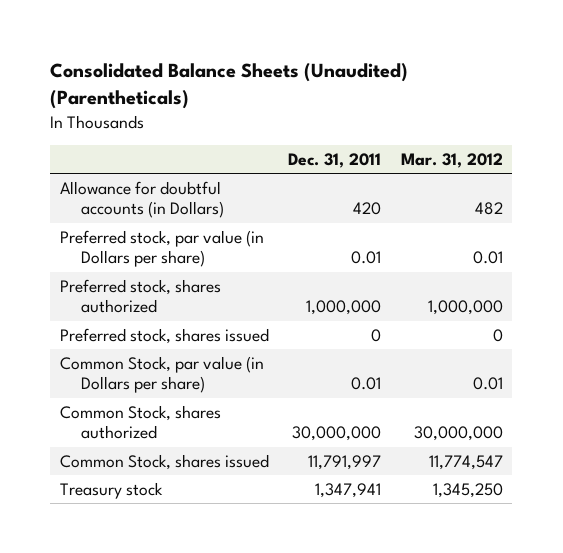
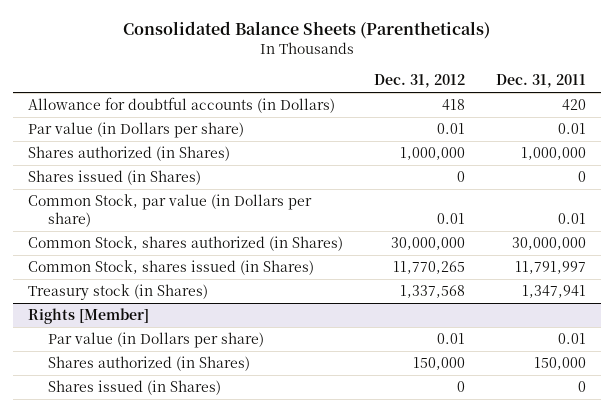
- Consolidated Balance Sheets (Unaudited) (Parentheticals)
+ Consolidated Balance Sheets (Parentheticals)
- | Dec. 31, 2011 | Mar. 31, 2012
+ | Dec. 31, 2012 | Dec. 31, 2011
- Preferred stock, par value (in Dollars per share) | 0.01 | 0.01
- Preferred stock, shares authorized | 1,000,000 | 1,000,000
- Preferred stock, shares issued | 0 | 0
+ Par value (in Dollars per share) | 0.01 | 0.01
+ Shares authorized (in Shares) | 1,000,000 | 1,000,000
+ Shares issued (in Shares) | 0 | 0
- Common Stock, shares authorized | 30,000,000 | 30,000,000
- Common Stock, shares issued | 11,791,997 | 11,774,547
- Treasury stock | 1,347,941 | 1,345,250
+ Common Stock, shares authorized (in Shares) | 30,000,000 | 30,000,000
+ Common Stock, shares issued (in Shares) | 11,770,265 | 11,791,997
+ Treasury stock (in Shares) | 1,337,568 | 1,347,941
+ Rights [Member]
+ Par value (in Dollars per share) | 0.01 | 0.01
+ Shares authorized (in Shares) | 150,000 | 150,000
+ Shares issued (in Shares) | 0 | 0

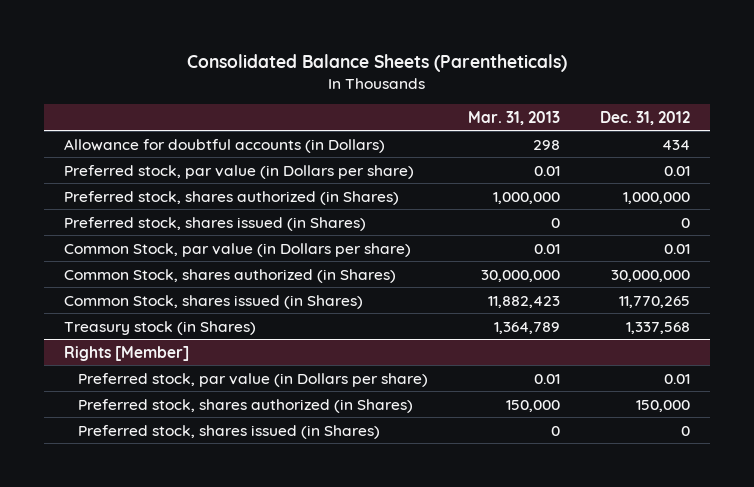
- | Dec. 31, 2012 | Dec. 31, 2011
+ | Mar. 31, 2013 | Dec. 31, 2012
- Allowance for doubtful accounts (in Dollars) | 418 | 420
- Par value (in Dollars per share) | 0.01 | 0.01
- Shares authorized (in Shares) | 1,000,000 | 1,000,000
- Shares issued (in Shares) | 0 | 0
+ Allowance for doubtful accounts (in Dollars) | 298 | 434
+ Preferred stock, par value (in Dollars per share) | 0.01 | 0.01
+ Preferred stock, shares authorized (in Shares) | 1,000,000 | 1,000,000
+ Preferred stock, shares issued (in Shares) | 0 | 0
@ Rights [Member]
- Par value (in Dollars per share) | 0.01 | 0.01
- Shares authorized (in Shares) | 150,000 | 150,000
- Shares issued (in Shares) | 0 | 0
+ Preferred stock, par value (in Dollars per share) | 0.01 | 0.01
+ Preferred stock, shares authorized (in Shares) | 150,000 | 150,000
+ Preferred stock, shares issued (in Shares) | 0 | 0

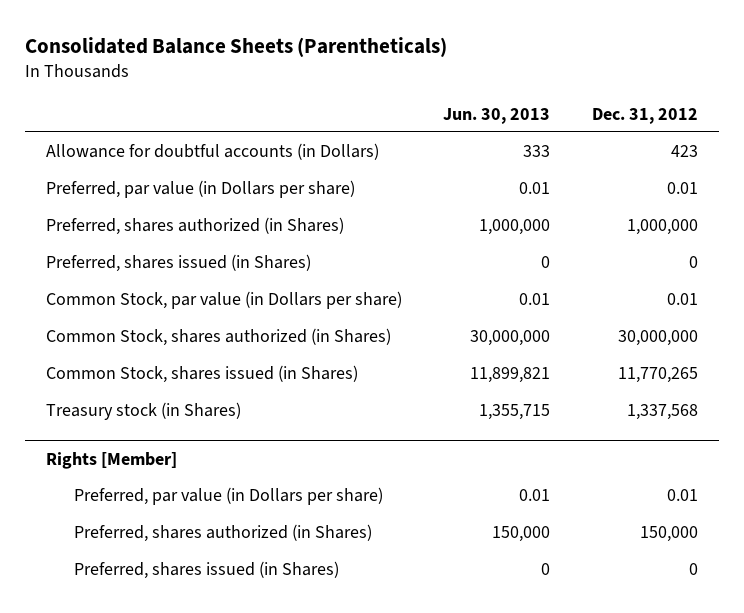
- | Mar. 31, 2013 | Dec. 31, 2012
+ | Jun. 30, 2013 | Dec. 31, 2012
- Allowance for doubtful accounts (in Dollars) | 298 | 434
- Preferred stock, par value (in Dollars per share) | 0.01 | 0.01
- Preferred stock, shares authorized (in Shares) | 1,000,000 | 1,000,000
- Preferred stock, shares issued (in Shares) | 0 | 0
+ Allowance for doubtful accounts (in Dollars) | 333 | 423
+ Preferred, par value (in Dollars per share) | 0.01 | 0.01
+ Preferred, shares authorized (in Shares) | 1,000,000 | 1,000,000
+ Preferred, shares issued (in Shares) | 0 | 0
@ Rights [Member]
- Preferred stock, par value (in Dollars per share) | 0.01 | 0.01
- Preferred stock, shares authorized (in Shares) | 150,000 | 150,000
- Preferred stock, shares issued (in Shares) | 0 | 0
+ Preferred, par value (in Dollars per share) | 0.01 | 0.01
+ Preferred, shares authorized (in Shares) | 150,000 | 150,000
+ Preferred, shares issued (in Shares) | 0 | 0

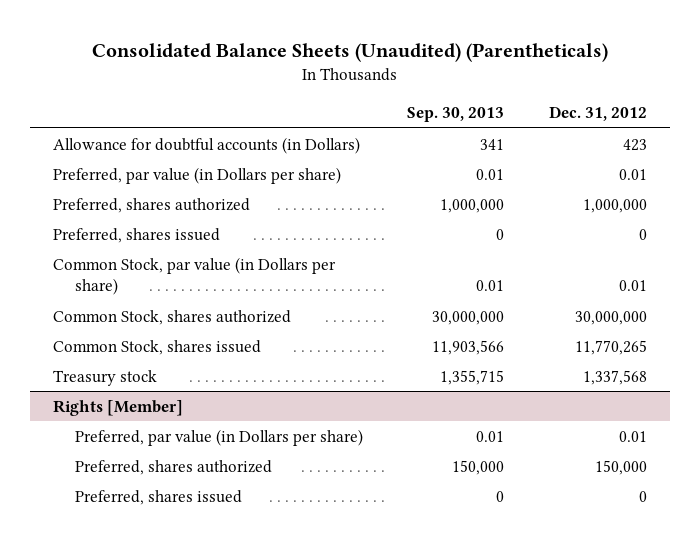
- Consolidated Balance Sheets (Parentheticals)
+ Consolidated Balance Sheets (Unaudited) (Parentheticals)
- | Jun. 30, 2013 | Dec. 31, 2012
+ | Sep. 30, 2013 | Dec. 31, 2012
- Preferred, shares authorized (in Shares) | 1,000,000 | 1,000,000
- Preferred, shares issued (in Shares) | 0 | 0
+ Preferred, shares authorized | 1,000,000 | 1,000,000
+ Preferred, shares issued | 0 | 0
- Common Stock, shares authorized (in Shares) | 30,000,000 | 30,000,000
- Common Stock, shares issued (in Shares) | 11,899,821 | 11,770,265
- Treasury stock (in Shares) | 1,355,715 | 1,337,568
+ Common Stock, shares authorized | 30,000,000 | 30,000,000
+ Common Stock, shares issued | 11,903,566 | 11,770,265
+ Treasury stock | 1,355,715 | 1,337,568
@ Rights [Member]
- Preferred, shares authorized (in Shares) | 150,000 | 150,000
- Preferred, shares issued (in Shares) | 0 | 0
+ Preferred, shares authorized | 150,000 | 150,000
+ Preferred, shares issued | 0 | 0

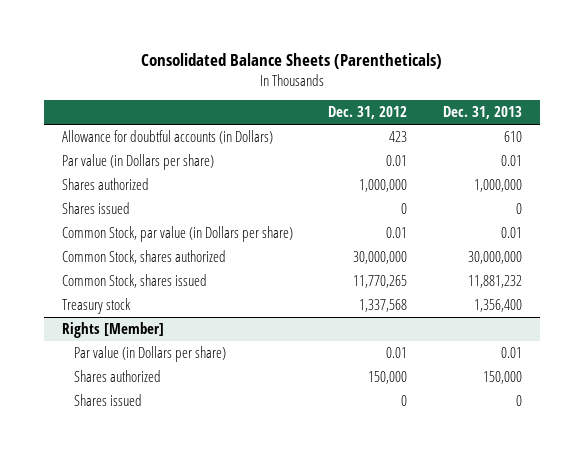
- Consolidated Balance Sheets (Unaudited) (Parentheticals)
+ Consolidated Balance Sheets (Parentheticals)
- | Sep. 30, 2013 | Dec. 31, 2012
+ | Dec. 31, 2012 | Dec. 31, 2013
- Preferred, par value (in Dollars per share) | 0.01 | 0.01
- Preferred, shares authorized | 1,000,000 | 1,000,000
- Preferred, shares issued | 0 | 0
+ Par value (in Dollars per share) | 0.01 | 0.01
+ Shares authorized | 1,000,000 | 1,000,000
+ Shares issued | 0 | 0
@ Rights [Member]
- Preferred, par value (in Dollars per share) | 0.01 | 0.01
- Preferred, shares authorized | 150,000 | 150,000
- Preferred, shares issued | 0 | 0
+ Par value (in Dollars per share) | 0.01 | 0.01
+ Shares authorized | 150,000 | 150,000
+ Shares issued | 0 | 0

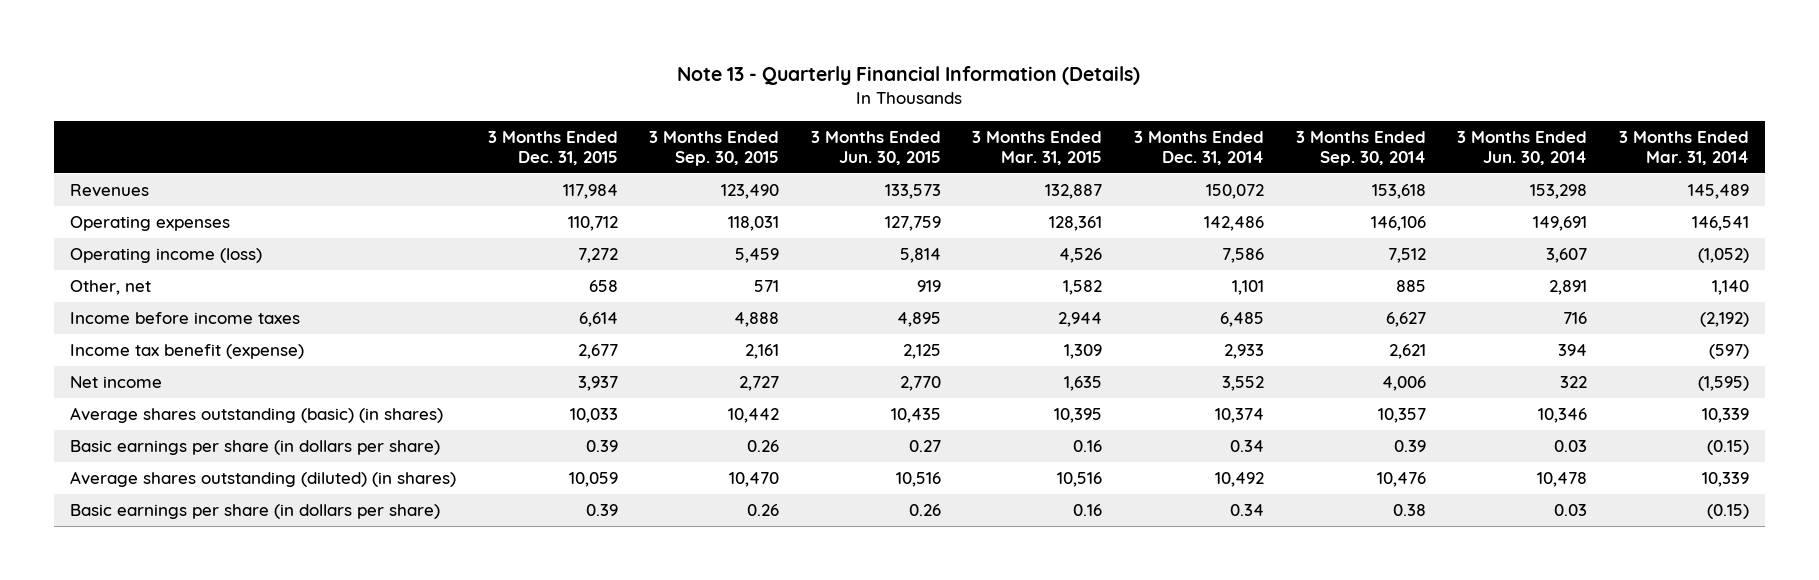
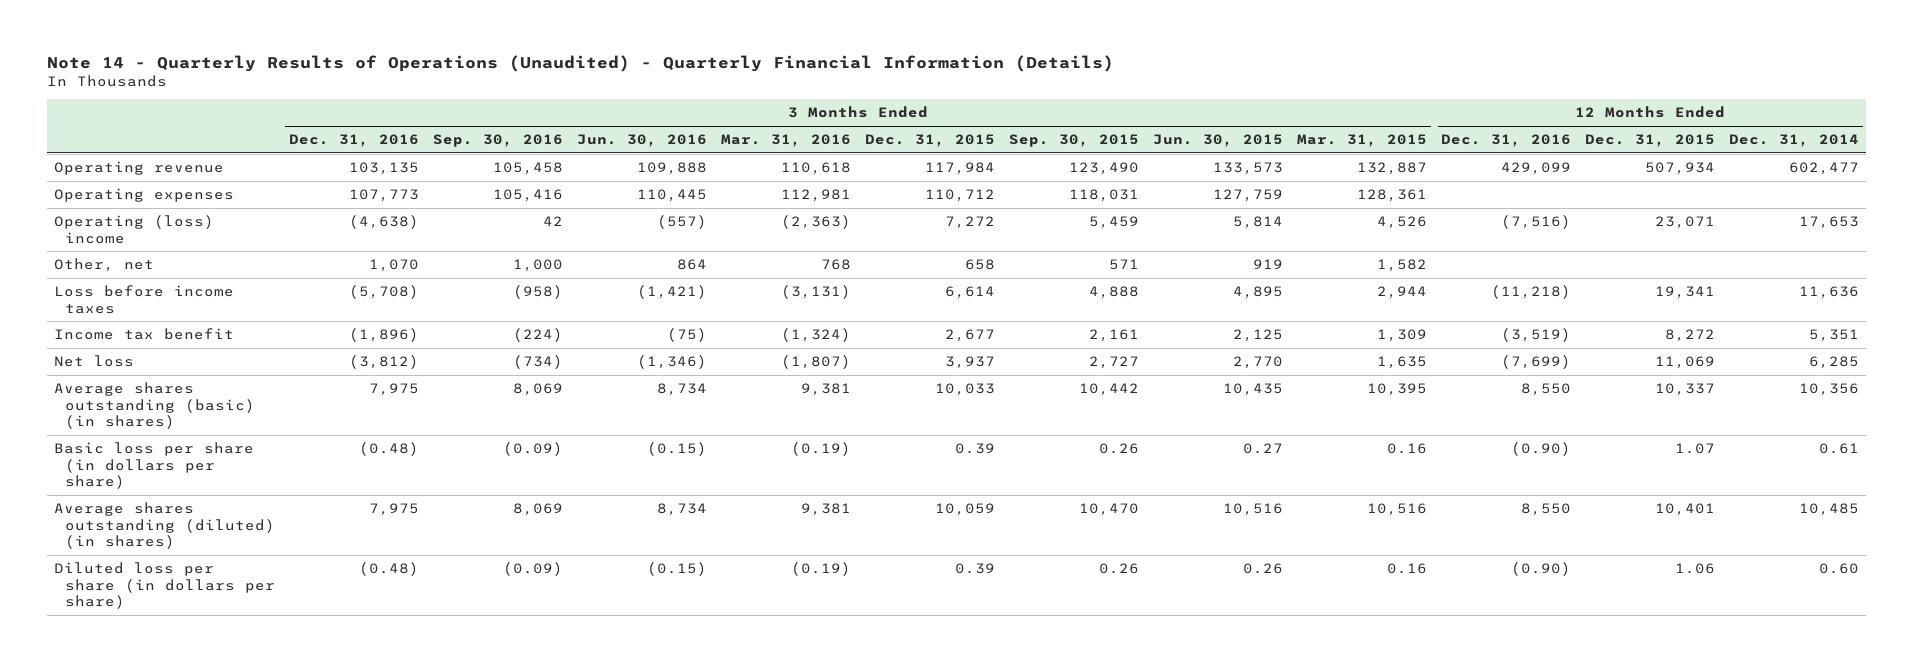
- Note 13 - Quarterly Financial Information (Details)
+ Note 14 - Quarterly Results of Operations (Unaudited) - Quarterly Financial Information (Details)
- | 3 Months Ended Dec. 31, 2015 | 3 Months Ended Sep. 30, 2015 | 3 Months Ended Jun. 30, 2015 | 3 Months Ended Mar. 31, 2015 | 3 Months Ended Dec. 31, 2014 | 3 Months Ended Sep. 30, 2014 | 3 Months Ended Jun. 30, 2014 | 3 Months Ended Mar. 31, 2014
+ | 3 Months Ended Dec. 31, 2016 | 3 Months Ended Sep. 30, 2016 | 3 Months Ended Jun. 30, 2016 | 3 Months Ended Mar. 31, 2016 | 3 Months Ended Dec. 31, 2015 | 3 Months Ended Sep. 30, 2015 | 3 Months Ended Jun. 30, 2015 | 3 Months Ended Mar. 31, 2015 | 12 Months Ended Dec. 31, 2016 | 12 Months Ended Dec. 31, 2015 | 12 Months Ended Dec. 31, 2014
- Revenues | 117,984 | 123,490 | 133,573 | 132,887 | 150,072 | 153,618 | 153,298 | 145,489
+ Operating revenue | 103,135 | 105,458 | 109,888 | 110,618 | 117,984 | 123,490 | 133,573 | 132,887 | 429,099 | 507,934 | 602,477
- Operating income (loss) | 7,272 | 5,459 | 5,814 | 4,526 | 7,586 | 7,512 | 3,607 | (1,052)
+ Operating (loss) income | (4,638) | 42 | (557) | (2,363) | 7,272 | 5,459 | 5,814 | 4,526 | (7,516) | 23,071 | 17,653
- Income before income taxes | 6,614 | 4,888 | 4,895 | 2,944 | 6,485 | 6,627 | 716 | (2,192)
- Income tax benefit (expense) | 2,677 | 2,161 | 2,125 | 1,309 | 2,933 | 2,621 | 394 | (597)
- Net income | 3,937 | 2,727 | 2,770 | 1,635 | 3,552 | 4,006 | 322 | (1,595)
+ Loss before income taxes | (5,708) | (958) | (1,421) | (3,131) | 6,614 | 4,888 | 4,895 | 2,944 | (11,218) | 19,341 | 11,636
+ Income tax benefit | (1,896) | (224) | (75) | (1,324) | 2,677 | 2,161 | 2,125 | 1,309 | (3,519) | 8,272 | 5,351
+ Net loss | (3,812) | (734) | (1,346) | (1,807) | 3,937 | 2,727 | 2,770 | 1,635 | (7,699) | 11,069 | 6,285
- Basic earnings per share (in dollars per share) | 0.39 | 0.26 | 0.27 | 0.16 | 0.34 | 0.39 | 0.03 | (0.15)
+ Basic loss per share (in dollars per share) | (0.48) | (0.09) | (0.15) | (0.19) | 0.39 | 0.26 | 0.27 | 0.16 | (0.90) | 1.07 | 0.61
- Basic earnings per share (in dollars per share) | 0.39 | 0.26 | 0.26 | 0.16 | 0.34 | 0.38 | 0.03 | (0.15)
+ Diluted loss per share (in dollars per share) | (0.48) | (0.09) | (0.15) | (0.19) | 0.39 | 0.26 | 0.26 | 0.16 | (0.90) | 1.06 | 0.60

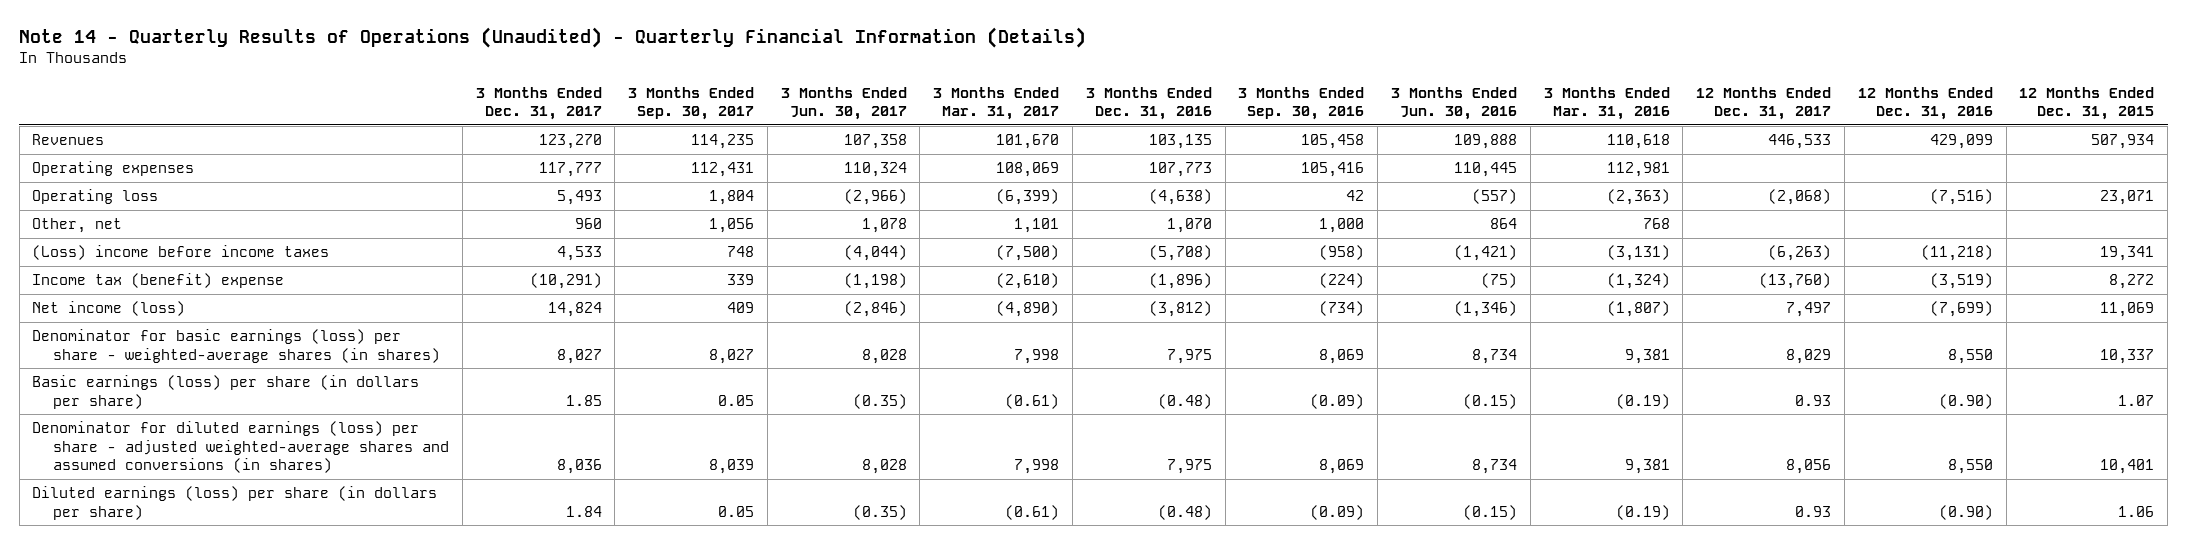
- | 3 Months Ended Dec. 31, 2016 | 3 Months Ended Sep. 30, 2016 | 3 Months Ended Jun. 30, 2016 | 3 Months Ended Mar. 31, 2016 | 3 Months Ended Dec. 31, 2015 | 3 Months Ended Sep. 30, 2015 | 3 Months Ended Jun. 30, 2015 | 3 Months Ended Mar. 31, 2015 | 12 Months Ended Dec. 31, 2016 | 12 Months Ended Dec. 31, 2015 | 12 Months Ended Dec. 31, 2014
+ | 3 Months Ended Dec. 31, 2017 | 3 Months Ended Sep. 30, 2017 | 3 Months Ended Jun. 30, 2017 | 3 Months Ended Mar. 31, 2017 | 3 Months Ended Dec. 31, 2016 | 3 Months Ended Sep. 30, 2016 | 3 Months Ended Jun. 30, 2016 | 3 Months Ended Mar. 31, 2016 | 12 Months Ended Dec. 31, 2017 | 12 Months Ended Dec. 31, 2016 | 12 Months Ended Dec. 31, 2015
- Operating revenue | 103,135 | 105,458 | 109,888 | 110,618 | 117,984 | 123,490 | 133,573 | 132,887 | 429,099 | 507,934 | 602,477
+ Revenues | 123,270 | 114,235 | 107,358 | 101,670 | 103,135 | 105,458 | 109,888 | 110,618 | 446,533 | 429,099 | 507,934
- Operating (loss) income | (4,638) | 42 | (557) | (2,363) | 7,272 | 5,459 | 5,814 | 4,526 | (7,516) | 23,071 | 17,653
+ Operating loss | 5,493 | 1,804 | (2,966) | (6,399) | (4,638) | 42 | (557) | (2,363) | (2,068) | (7,516) | 23,071
- Loss before income taxes | (5,708) | (958) | (1,421) | (3,131) | 6,614 | 4,888 | 4,895 | 2,944 | (11,218) | 19,341 | 11,636
- Income tax benefit | (1,896) | (224) | (75) | (1,324) | 2,677 | 2,161 | 2,125 | 1,309 | (3,519) | 8,272 | 5,351
- Net loss | (3,812) | (734) | (1,346) | (1,807) | 3,937 | 2,727 | 2,770 | 1,635 | (7,699) | 11,069 | 6,285
- Average shares outstanding (basic) (in shares) | 7,975 | 8,069 | 8,734 | 9,381 | 10,033 | 10,442 | 10,435 | 10,395 | 8,550 | 10,337 | 10,356
- Basic loss per share (in dollars per share) | (0.48) | (0.09) | (0.15) | (0.19) | 0.39 | 0.26 | 0.27 | 0.16 | (0.90) | 1.07 | 0.61
- Average shares outstanding (diluted) (in shares) | 7,975 | 8,069 | 8,734 | 9,381 | 10,059 | 10,470 | 10,516 | 10,516 | 8,550 | 10,401 | 10,485
- Diluted loss per share (in dollars per share) | (0.48) | (0.09) | (0.15) | (0.19) | 0.39 | 0.26 | 0.26 | 0.16 | (0.90) | 1.06 | 0.60
+ (Loss) income before income taxes | 4,533 | 748 | (4,044) | (7,500) | (5,708) | (958) | (1,421) | (3,131) | (6,263) | (11,218) | 19,341
+ Income tax (benefit) expense | (10,291) | 339 | (1,198) | (2,610) | (1,896) | (224) | (75) | (1,324) | (13,760) | (3,519) | 8,272
+ Net income (loss) | 14,824 | 409 | (2,846) | (4,890) | (3,812) | (734) | (1,346) | (1,807) | 7,497 | (7,699) | 11,069
+ Denominator for basic earnings (loss) per share - weighted-average shares (in shares) | 8,027 | 8,027 | 8,028 | 7,998 | 7,975 | 8,069 | 8,734 | 9,381 | 8,029 | 8,550 | 10,337
+ Basic earnings (loss) per share (in dollars per share) | 1.85 | 0.05 | (0.35) | (0.61) | (0.48) | (0.09) | (0.15) | (0.19) | 0.93 | (0.90) | 1.07
+ Denominator for diluted earnings (loss) per share - adjusted weighted-average shares and assumed conversions (in shares) | 8,036 | 8,039 | 8,028 | 7,998 | 7,975 | 8,069 | 8,734 | 9,381 | 8,056 | 8,550 | 10,401
+ Diluted earnings (loss) per share (in dollars per share) | 1.84 | 0.05 | (0.35) | (0.61) | (0.48) | (0.09) | (0.15) | (0.19) | 0.93 | (0.90) | 1.06

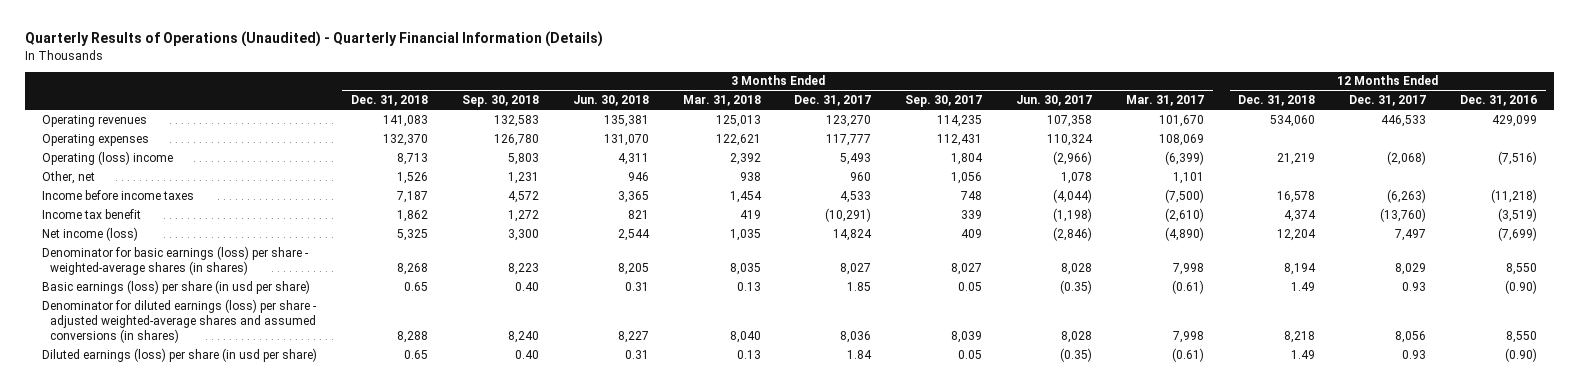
- Note 14 - Quarterly Results of Operations (Unaudited) - Quarterly Financial Information (Details)
+ Quarterly Results of Operations (Unaudited) - Quarterly Financial Information (Details)
- | 3 Months Ended Dec. 31, 2017 | 3 Months Ended Sep. 30, 2017 | 3 Months Ended Jun. 30, 2017 | 3 Months Ended Mar. 31, 2017 | 3 Months Ended Dec. 31, 2016 | 3 Months Ended Sep. 30, 2016 | 3 Months Ended Jun. 30, 2016 | 3 Months Ended Mar. 31, 2016 | 12 Months Ended Dec. 31, 2017 | 12 Months Ended Dec. 31, 2016 | 12 Months Ended Dec. 31, 2015
+ | 3 Months Ended Dec. 31, 2018 | 3 Months Ended Sep. 30, 2018 | 3 Months Ended Jun. 30, 2018 | 3 Months Ended Mar. 31, 2018 | 3 Months Ended Dec. 31, 2017 | 3 Months Ended Sep. 30, 2017 | 3 Months Ended Jun. 30, 2017 | 3 Months Ended Mar. 31, 2017 | 12 Months Ended Dec. 31, 2018 | 12 Months Ended Dec. 31, 2017 | 12 Months Ended Dec. 31, 2016
- Revenues | 123,270 | 114,235 | 107,358 | 101,670 | 103,135 | 105,458 | 109,888 | 110,618 | 446,533 | 429,099 | 507,934
+ Operating revenues | 141,083 | 132,583 | 135,381 | 125,013 | 123,270 | 114,235 | 107,358 | 101,670 | 534,060 | 446,533 | 429,099
- Operating loss | 5,493 | 1,804 | (2,966) | (6,399) | (4,638) | 42 | (557) | (2,363) | (2,068) | (7,516) | 23,071
+ Operating (loss) income | 8,713 | 5,803 | 4,311 | 2,392 | 5,493 | 1,804 | (2,966) | (6,399) | 21,219 | (2,068) | (7,516)
- (Loss) income before income taxes | 4,533 | 748 | (4,044) | (7,500) | (5,708) | (958) | (1,421) | (3,131) | (6,263) | (11,218) | 19,341
- Income tax (benefit) expense | (10,291) | 339 | (1,198) | (2,610) | (1,896) | (224) | (75) | (1,324) | (13,760) | (3,519) | 8,272
+ Income before income taxes | 7,187 | 4,572 | 3,365 | 1,454 | 4,533 | 748 | (4,044) | (7,500) | 16,578 | (6,263) | (11,218)
+ Income tax benefit | 1,862 | 1,272 | 821 | 419 | (10,291) | 339 | (1,198) | (2,610) | 4,374 | (13,760) | (3,519)
- Basic earnings (loss) per share (in dollars per share) | 1.85 | 0.05 | (0.35) | (0.61) | (0.48) | (0.09) | (0.15) | (0.19) | 0.93 | (0.90) | 1.07
+ Basic earnings (loss) per share (in usd per share) | 0.65 | 0.40 | 0.31 | 0.13 | 1.85 | 0.05 | (0.35) | (0.61) | 1.49 | 0.93 | (0.90)
- Diluted earnings (loss) per share (in dollars per share) | 1.84 | 0.05 | (0.35) | (0.61) | (0.48) | (0.09) | (0.15) | (0.19) | 0.93 | (0.90) | 1.06
+ Diluted earnings (loss) per share (in usd per share) | 0.65 | 0.40 | 0.31 | 0.13 | 1.84 | 0.05 | (0.35) | (0.61) | 1.49 | 0.93 | (0.90)

